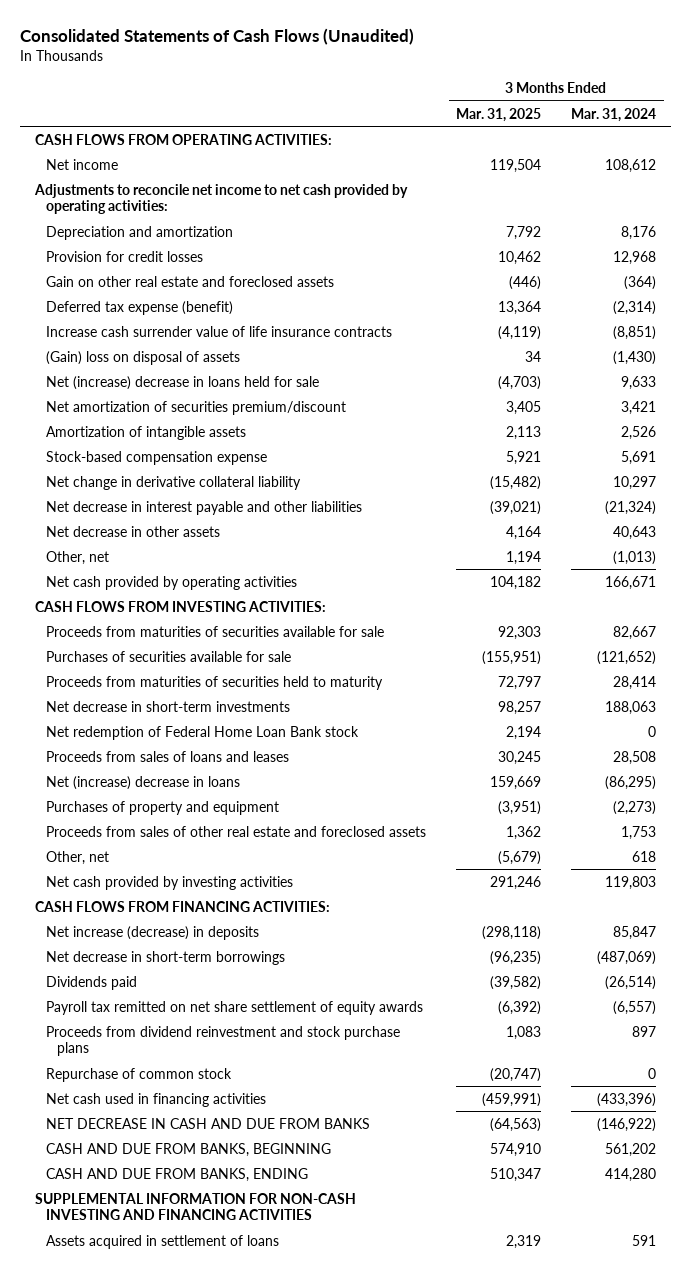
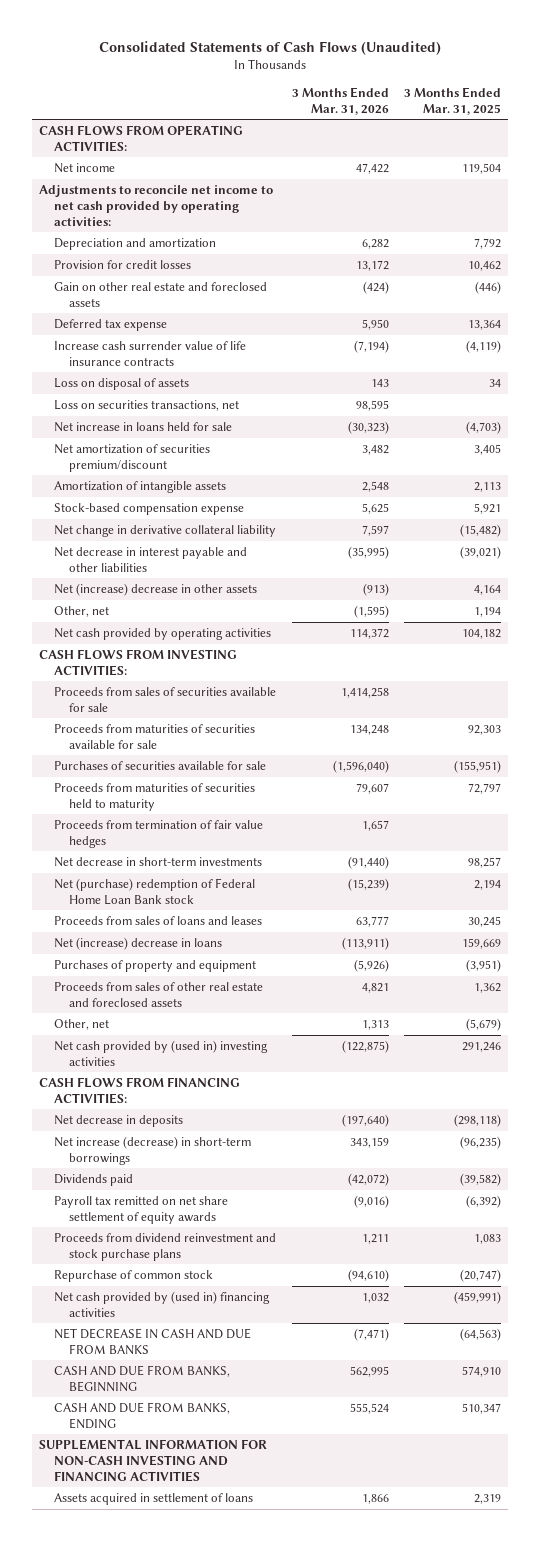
- | 3 Months Ended Mar. 31, 2025 | 3 Months Ended Mar. 31, 2024
+ | 3 Months Ended Mar. 31, 2026 | 3 Months Ended Mar. 31, 2025
- Deferred tax expense (benefit) | 13,364 | (2,314)
+ Deferred tax expense | 5,950 | 13,364
- (Gain) loss on disposal of assets | 34 | (1,430)
- Net (increase) decrease in loans held for sale | (4,703) | 9,633
+ Loss on disposal of assets | 143 | 34
+ Loss on securities transactions, net | 98,595 |
+ Net increase in loans held for sale | (30,323) | (4,703)
- Net decrease in other assets | 4,164 | 40,643
+ Net (increase) decrease in other assets | (913) | 4,164
+ Proceeds from sales of securities available for sale | 1,414,258 |
+ Proceeds from termination of fair value hedges | 1,657 |
- Net redemption of Federal Home Loan Bank stock | 2,194 | 0
+ Net (purchase) redemption of Federal Home Loan Bank stock | (15,239) | 2,194
- Net cash provided by investing activities | 291,246 | 119,803
+ Net cash provided by (used in) investing activities | (122,875) | 291,246
- Net increase (decrease) in deposits | (298,118) | 85,847
- Net decrease in short-term borrowings | (96,235) | (487,069)
+ Net decrease in deposits | (197,640) | (298,118)
+ Net increase (decrease) in short-term borrowings | 343,159 | (96,235)
- Net cash used in financing activities | (459,991) | (433,396)
+ Net cash provided by (used in) financing activities | 1,032 | (459,991)

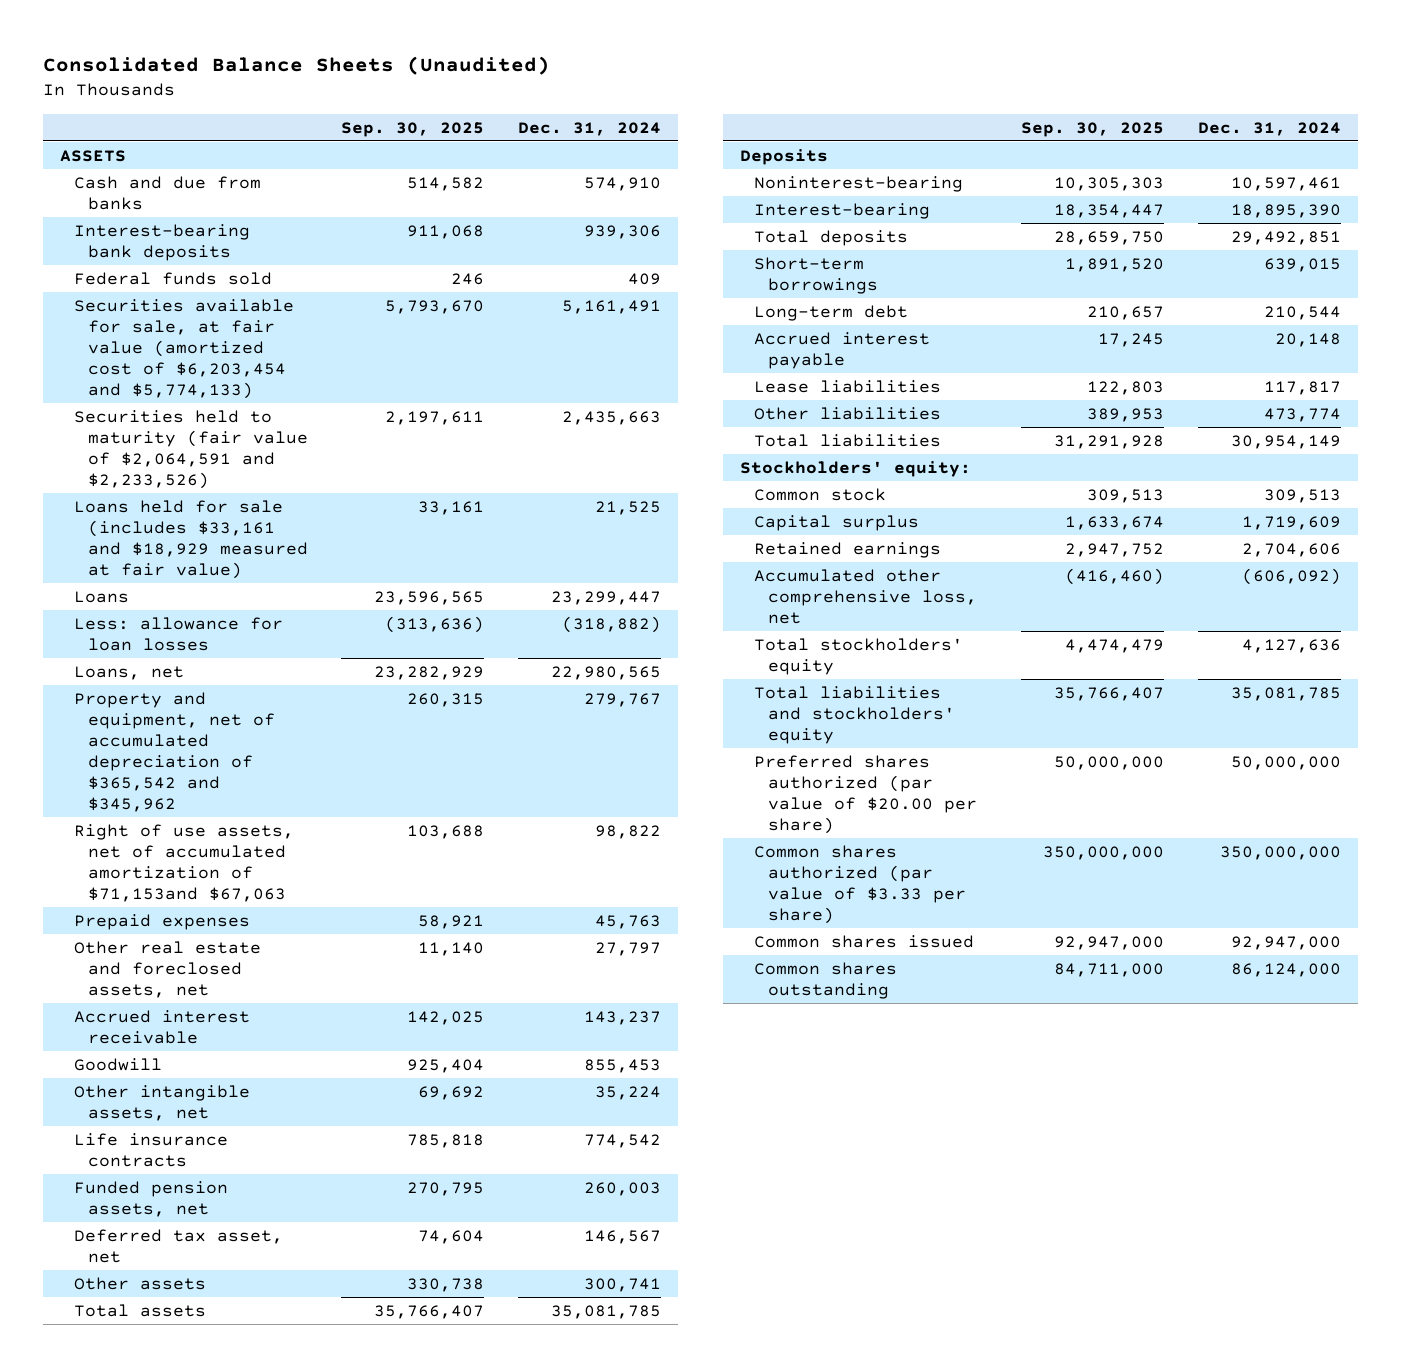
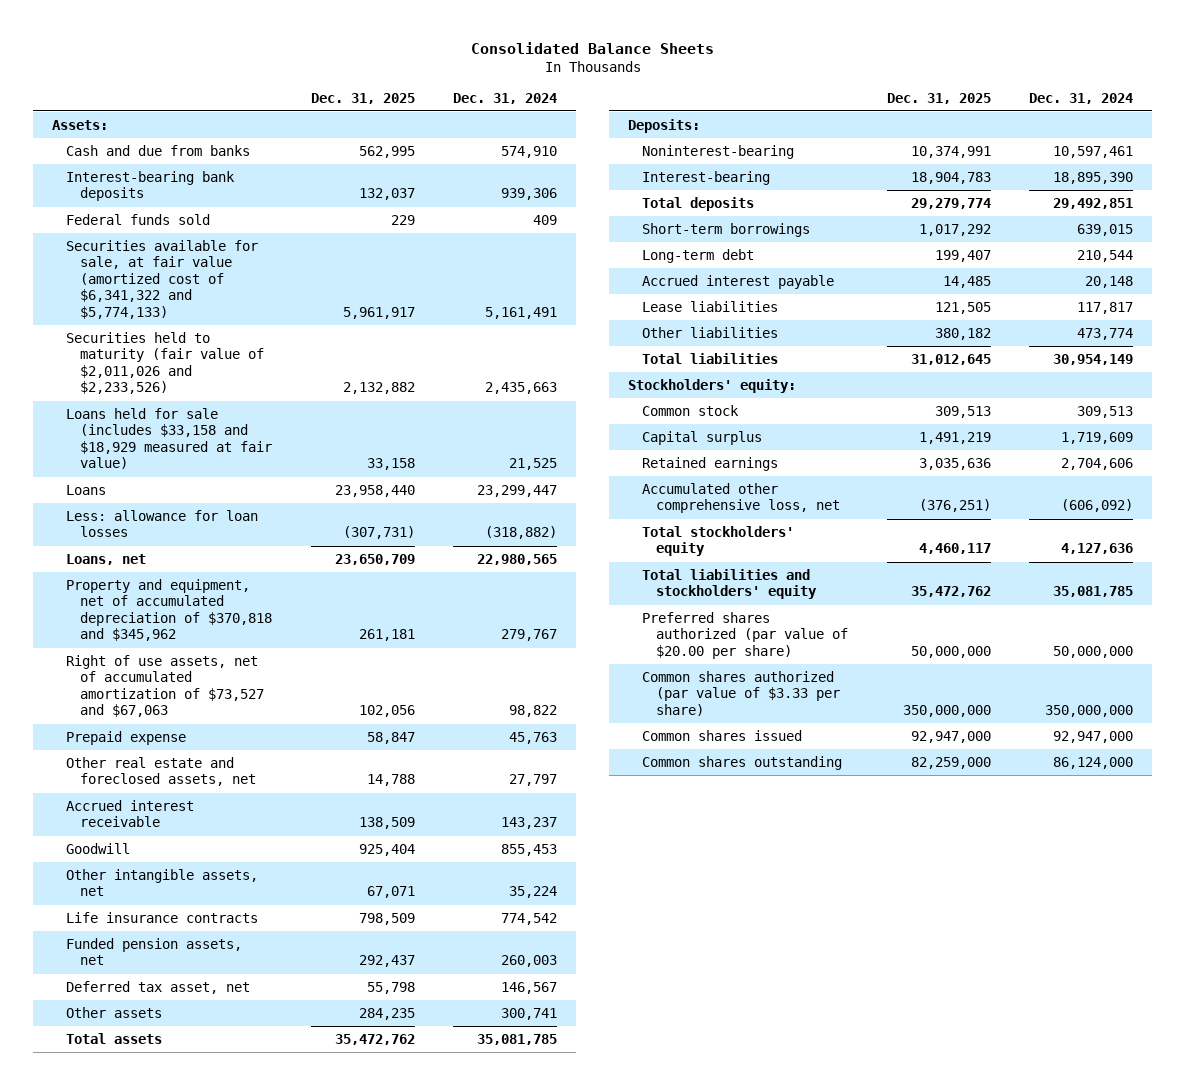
- Consolidated Balance Sheets (Unaudited)
+ Consolidated Balance Sheets
- | Sep. 30, 2025 | Dec. 31, 2024
+ | Dec. 31, 2025 | Dec. 31, 2024
- ASSETS
+ Assets:
- Securities available for sale, at fair value (amortized cost of $6,203,454 and $5,774,133) | 5,793,670 | 5,161,491
- Securities held to maturity (fair value of $2,064,591 and $2,233,526) | 2,197,611 | 2,435,663
- Loans held for sale (includes $33,161 and $18,929 measured at fair value) | 33,161 | 21,525
+ Securities available for sale, at fair value (amortized cost of $6,341,322 and $5,774,133) | 5,961,917 | 5,161,491
+ Securities held to maturity (fair value of $2,011,026 and $2,233,526) | 2,132,882 | 2,435,663
+ Loans held for sale (includes $33,158 and $18,929 measured at fair value) | 33,158 | 21,525
- Property and equipment, net of accumulated depreciation of $365,542 and $345,962 | 260,315 | 279,767
- Right of use assets, net of accumulated amortization of $71,153and $67,063 | 103,688 | 98,822
- Prepaid expenses | 58,921 | 45,763
+ Property and equipment, net of accumulated depreciation of $370,818 and $345,962 | 261,181 | 279,767
+ Right of use assets, net of accumulated amortization of $73,527 and $67,063 | 102,056 | 98,822
+ Prepaid expense | 58,847 | 45,763
- Deposits
+ Deposits:

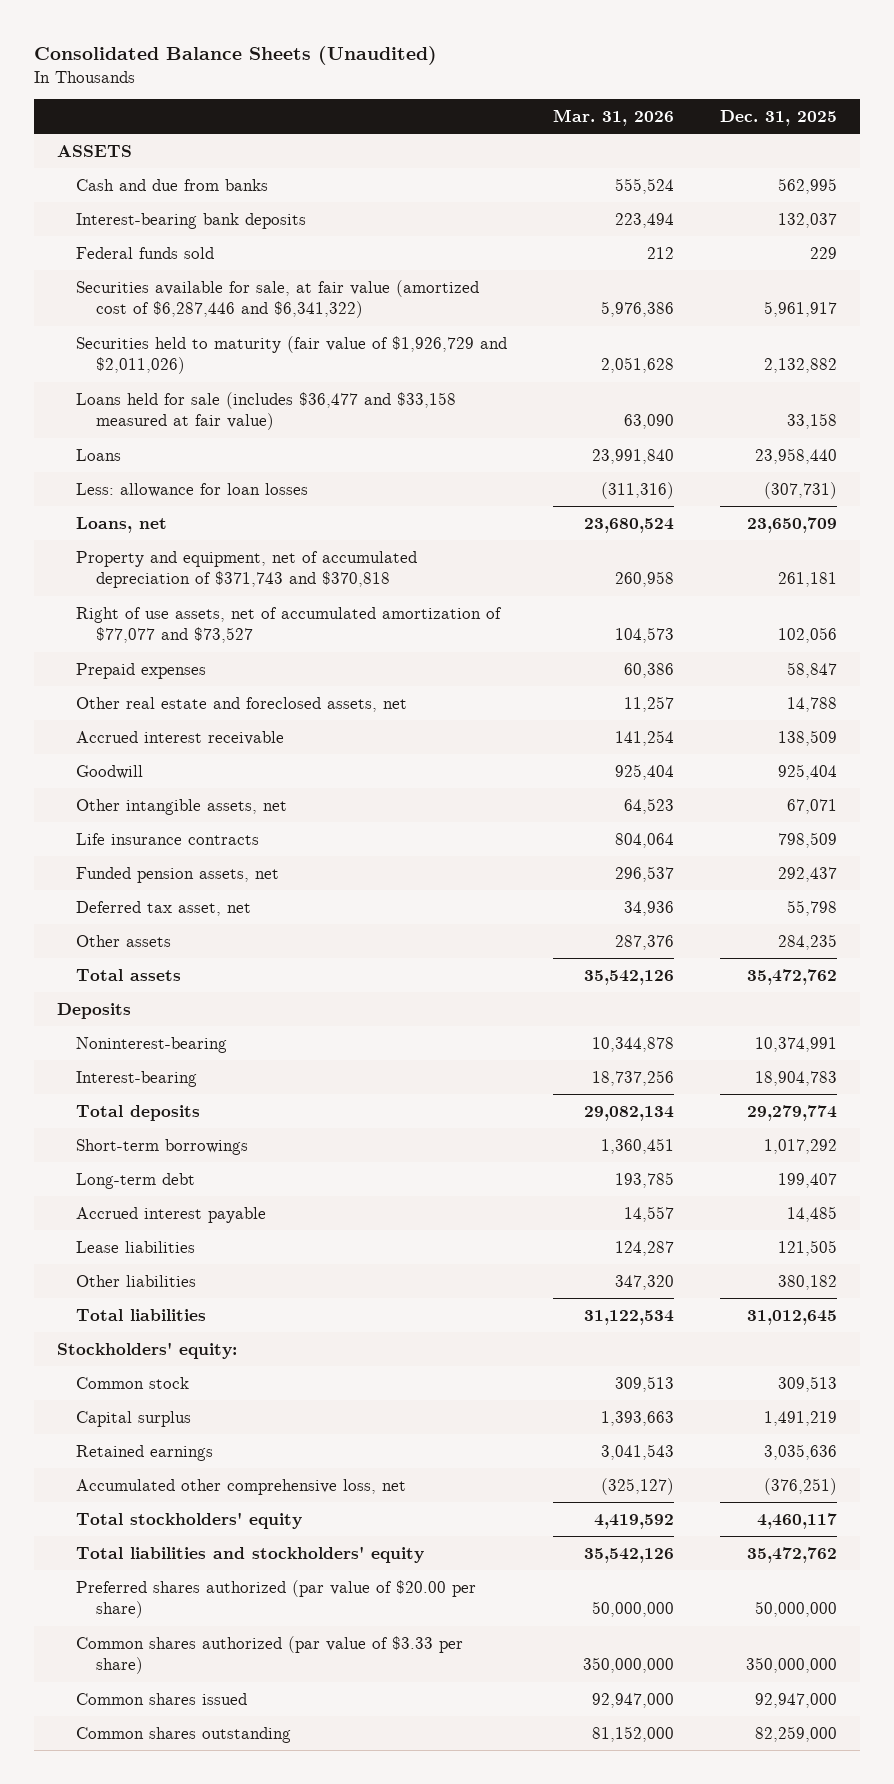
- Consolidated Balance Sheets
+ Consolidated Balance Sheets (Unaudited)
- | Dec. 31, 2025 | Dec. 31, 2024
+ | Mar. 31, 2026 | Dec. 31, 2025
- Assets:
+ ASSETS
- Securities available for sale, at fair value (amortized cost of $6,341,322 and $5,774,133) | 5,961,917 | 5,161,491
- Securities held to maturity (fair value of $2,011,026 and $2,233,526) | 2,132,882 | 2,435,663
- Loans held for sale (includes $33,158 and $18,929 measured at fair value) | 33,158 | 21,525
+ Securities available for sale, at fair value (amortized cost of $6,287,446 and $6,341,322) | 5,976,386 | 5,961,917
+ Securities held to maturity (fair value of $1,926,729 and $2,011,026) | 2,051,628 | 2,132,882
+ Loans held for sale (includes $36,477 and $33,158 measured at fair value) | 63,090 | 33,158
- Property and equipment, net of accumulated depreciation of $370,818 and $345,962 | 261,181 | 279,767
- Right of use assets, net of accumulated amortization of $73,527 and $67,063 | 102,056 | 98,822
- Prepaid expense | 58,847 | 45,763
+ Property and equipment, net of accumulated depreciation of $371,743 and $370,818 | 260,958 | 261,181
+ Right of use assets, net of accumulated amortization of $77,077 and $73,527 | 104,573 | 102,056
+ Prepaid expenses | 60,386 | 58,847
- Deposits:
+ Deposits

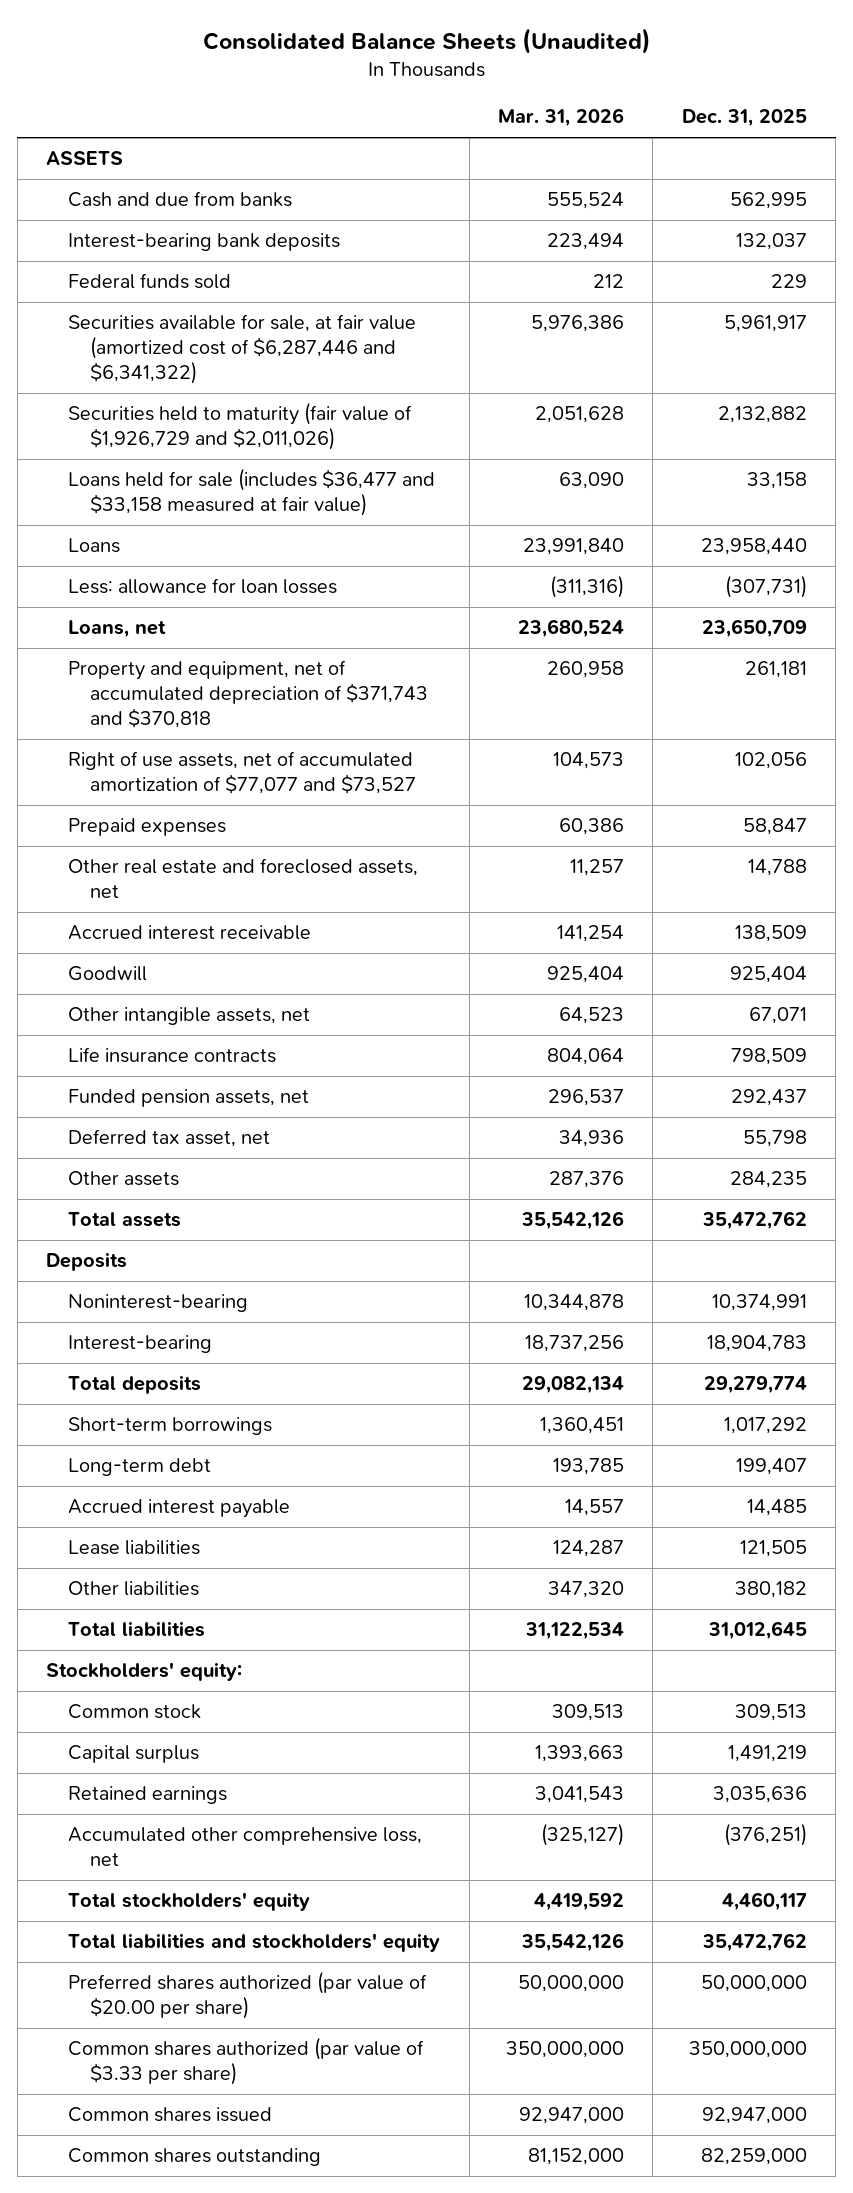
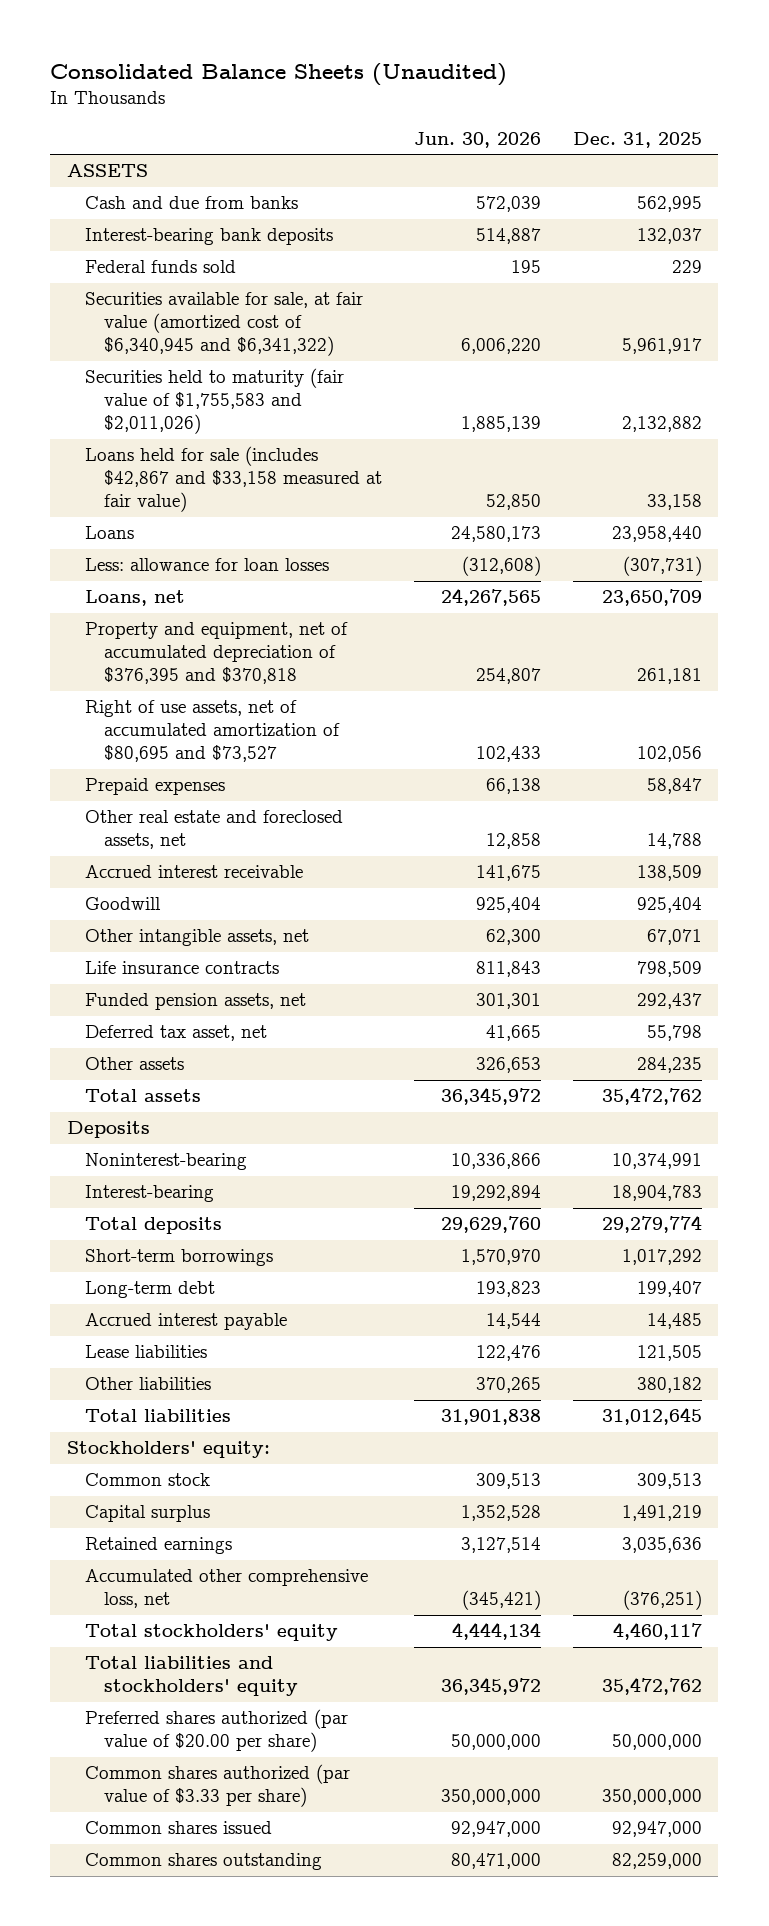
- | Mar. 31, 2026 | Dec. 31, 2025
+ | Jun. 30, 2026 | Dec. 31, 2025
- Securities available for sale, at fair value (amortized cost of $6,287,446 and $6,341,322) | 5,976,386 | 5,961,917
- Securities held to maturity (fair value of $1,926,729 and $2,011,026) | 2,051,628 | 2,132,882
- Loans held for sale (includes $36,477 and $33,158 measured at fair value) | 63,090 | 33,158
+ Securities available for sale, at fair value (amortized cost of $6,340,945 and $6,341,322) | 6,006,220 | 5,961,917
+ Securities held to maturity (fair value of $1,755,583 and $2,011,026) | 1,885,139 | 2,132,882
+ Loans held for sale (includes $42,867 and $33,158 measured at fair value) | 52,850 | 33,158
- Property and equipment, net of accumulated depreciation of $371,743 and $370,818 | 260,958 | 261,181
- Right of use assets, net of accumulated amortization of $77,077 and $73,527 | 104,573 | 102,056
+ Property and equipment, net of accumulated depreciation of $376,395 and $370,818 | 254,807 | 261,181
+ Right of use assets, net of accumulated amortization of $80,695 and $73,527 | 102,433 | 102,056

